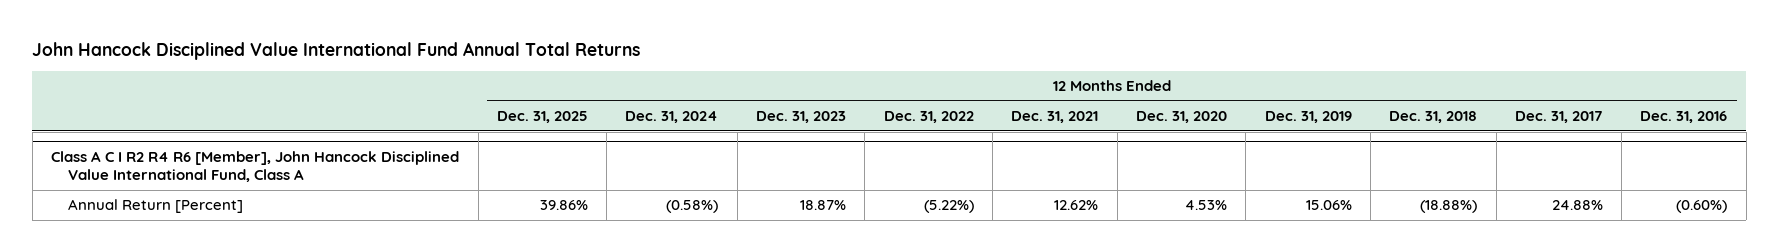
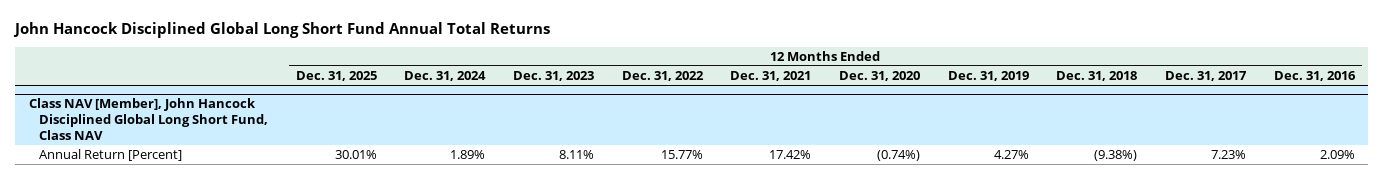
- John Hancock Disciplined Value International Fund Annual Total Returns
+ John Hancock Disciplined Global Long Short Fund Annual Total Returns
- Class A C I R2 R4 R6 [Member], John Hancock Disciplined Value International Fund, Class A
- Annual Return [Percent] | 39.86% | (0.58%) | 18.87% | (5.22%) | 12.62% | 4.53% | 15.06% | (18.88%) | 24.88% | (0.60%)
+ Class NAV [Member], John Hancock Disciplined Global Long Short Fund, Class NAV
+ Annual Return [Percent] | 30.01% | 1.89% | 8.11% | 15.77% | 17.42% | (0.74%) | 4.27% | (9.38%) | 7.23% | 2.09%

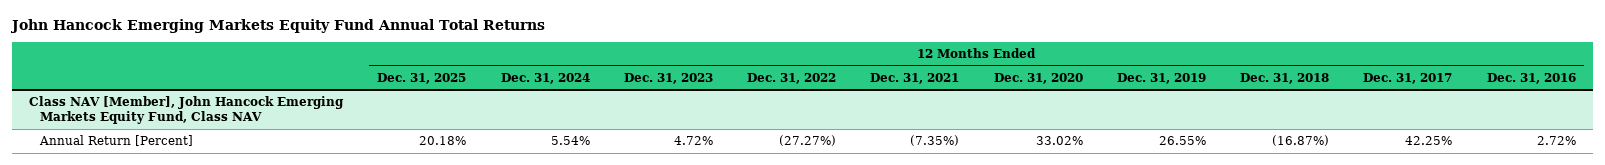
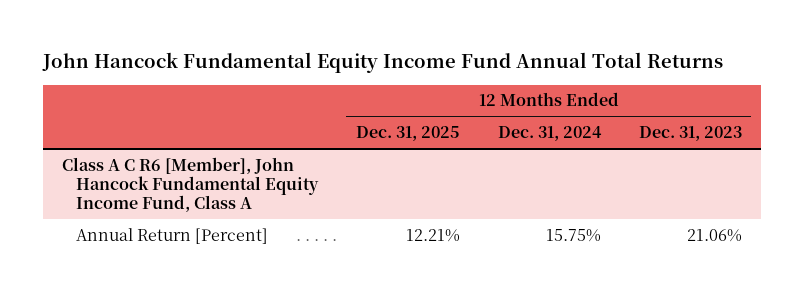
- John Hancock Emerging Markets Equity Fund Annual Total Returns
+ John Hancock Fundamental Equity Income Fund Annual Total Returns
- | 12 Months Ended Dec. 31, 2025 | 12 Months Ended Dec. 31, 2024 | 12 Months Ended Dec. 31, 2023 | 12 Months Ended Dec. 31, 2022 | 12 Months Ended Dec. 31, 2021 | 12 Months Ended Dec. 31, 2020 | 12 Months Ended Dec. 31, 2019 | 12 Months Ended Dec. 31, 2018 | 12 Months Ended Dec. 31, 2017 | 12 Months Ended Dec. 31, 2016
+ | 12 Months Ended Dec. 31, 2025 | 12 Months Ended Dec. 31, 2024 | 12 Months Ended Dec. 31, 2023
- Class NAV [Member], John Hancock Emerging Markets Equity Fund, Class NAV
- Annual Return [Percent] | 20.18% | 5.54% | 4.72% | (27.27%) | (7.35%) | 33.02% | 26.55% | (16.87%) | 42.25% | 2.72%
+ Class A C R6 [Member], John Hancock Fundamental Equity Income Fund, Class A
+ Annual Return [Percent] | 12.21% | 15.75% | 21.06%

